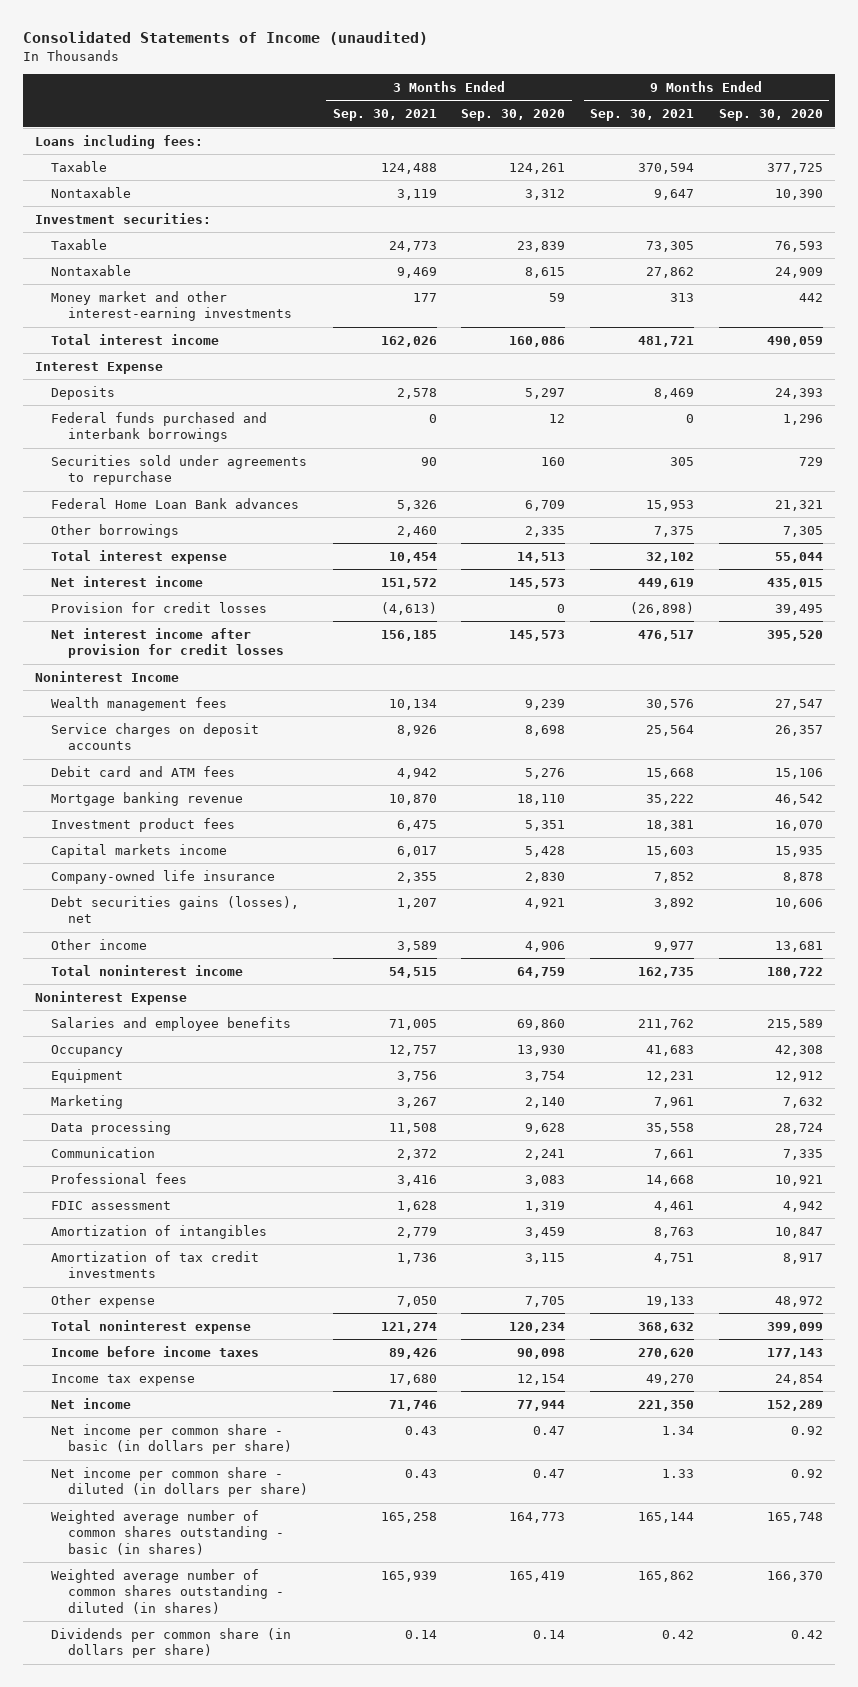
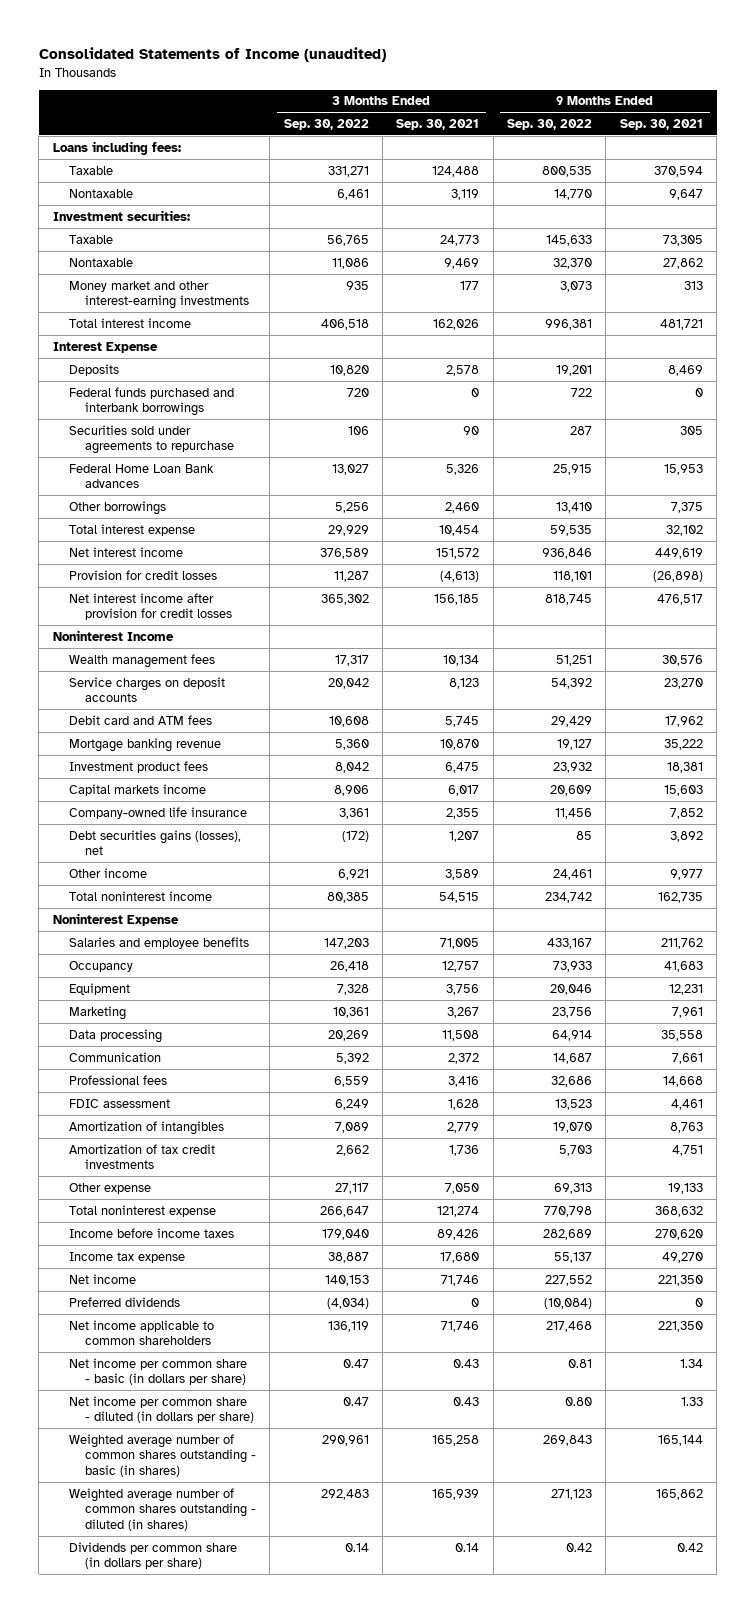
- | 3 Months Ended Sep. 30, 2021 | 3 Months Ended Sep. 30, 2020 | 9 Months Ended Sep. 30, 2021 | 9 Months Ended Sep. 30, 2020
+ | 3 Months Ended Sep. 30, 2022 | 3 Months Ended Sep. 30, 2021 | 9 Months Ended Sep. 30, 2022 | 9 Months Ended Sep. 30, 2021
- Service charges on deposit accounts | 8,926 | 8,698 | 25,564 | 26,357
- Debit card and ATM fees | 4,942 | 5,276 | 15,668 | 15,106
+ Service charges on deposit accounts | 20,042 | 8,123 | 54,392 | 23,270
+ Debit card and ATM fees | 10,608 | 5,745 | 29,429 | 17,962
+ Preferred dividends | (4,034) | 0 | (10,084) | 0
+ Net income applicable to common shareholders | 136,119 | 71,746 | 217,468 | 221,350

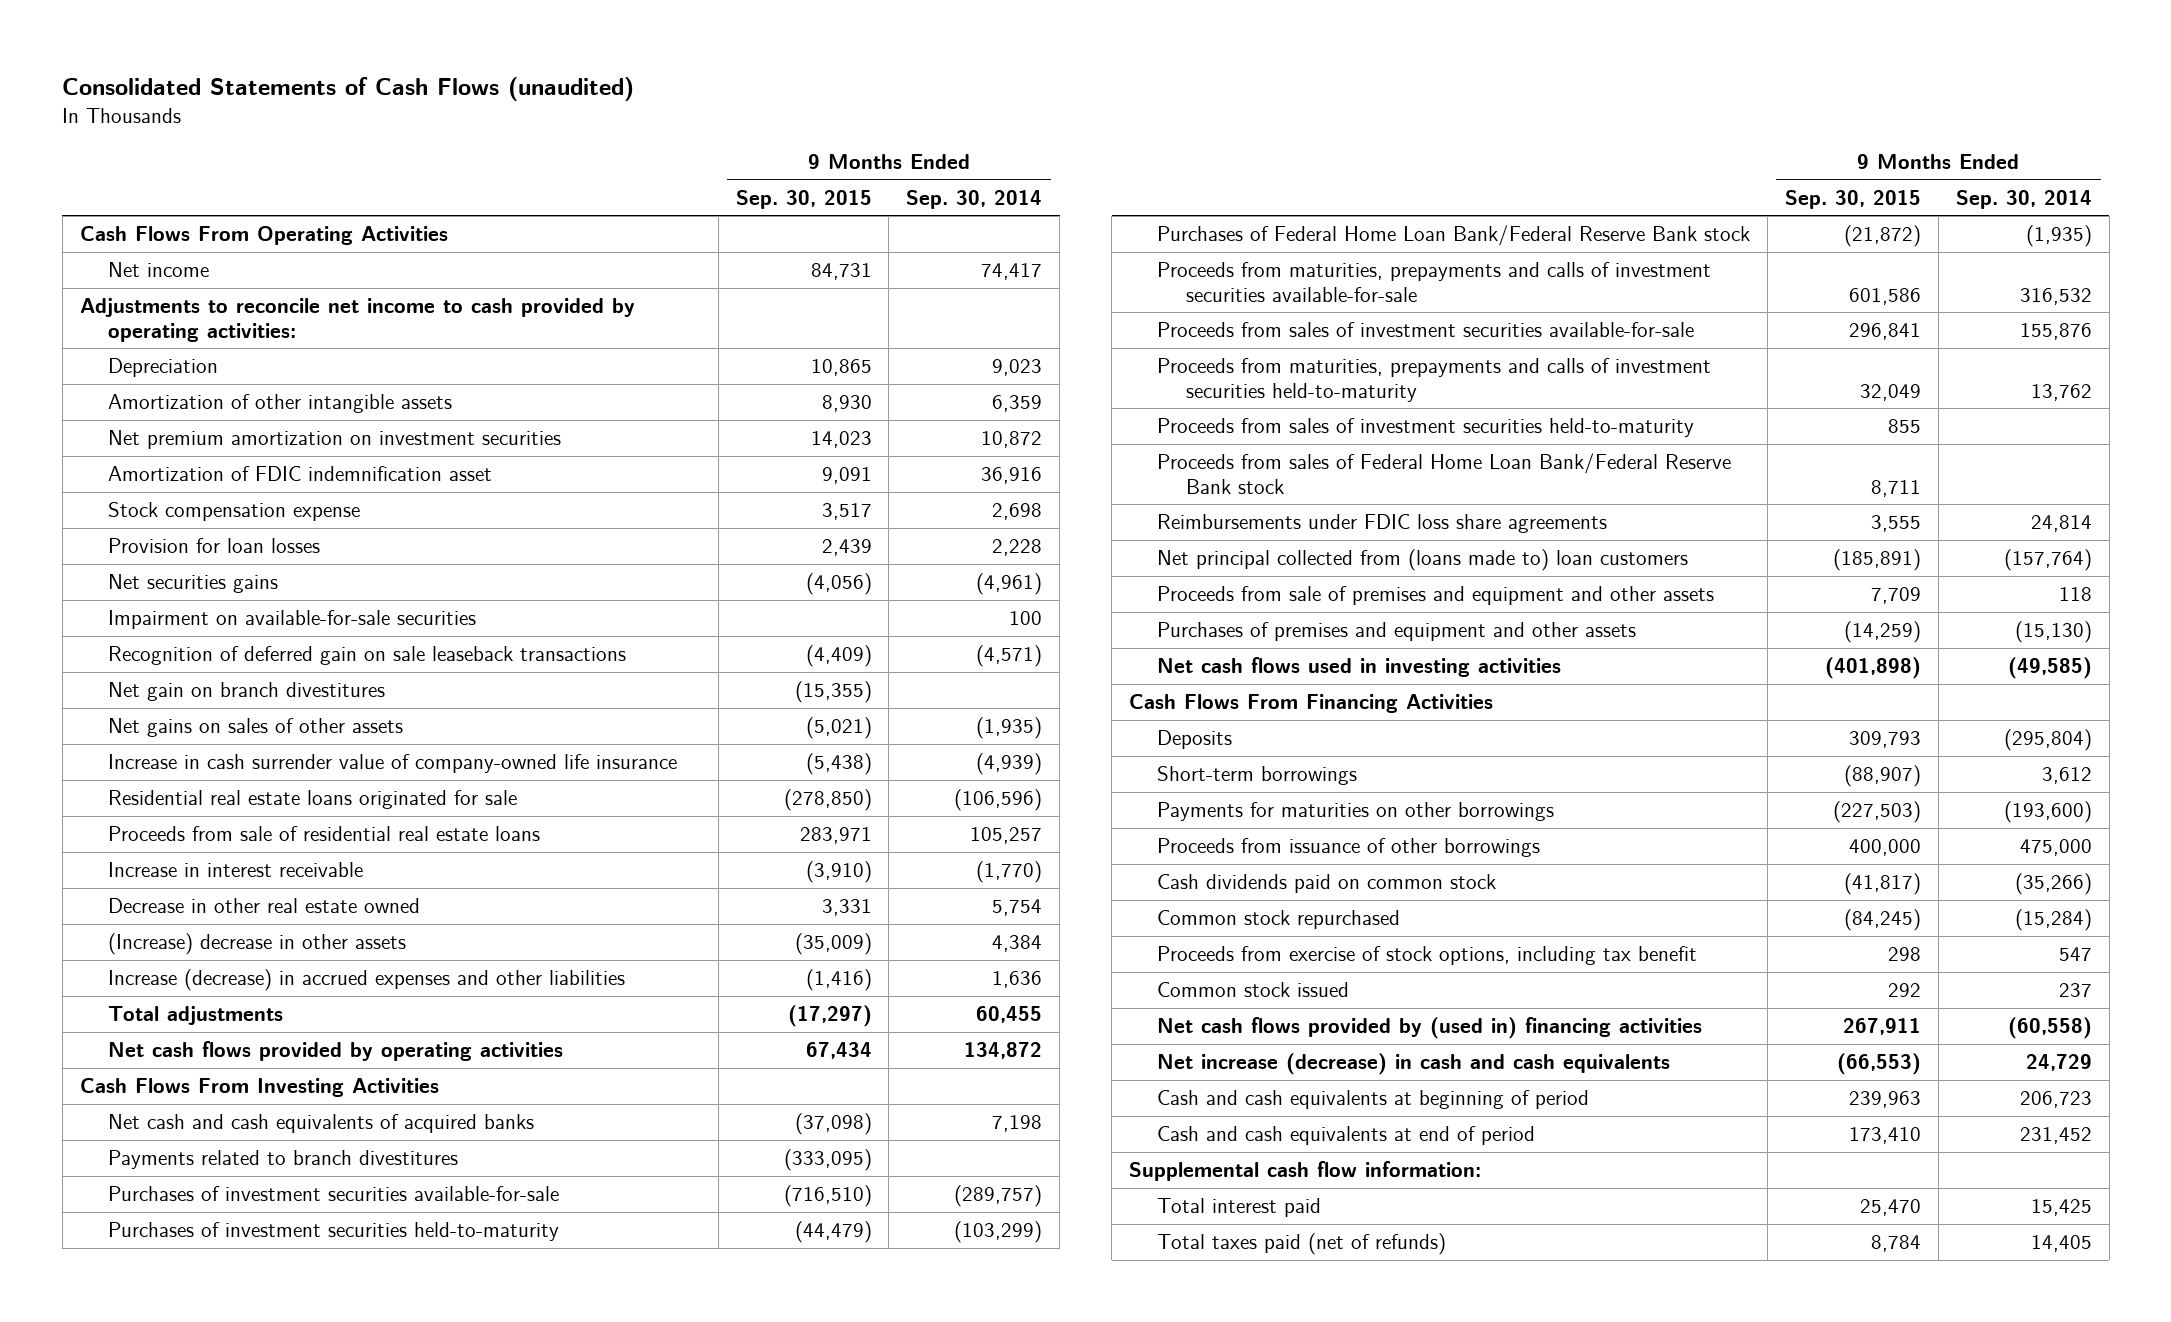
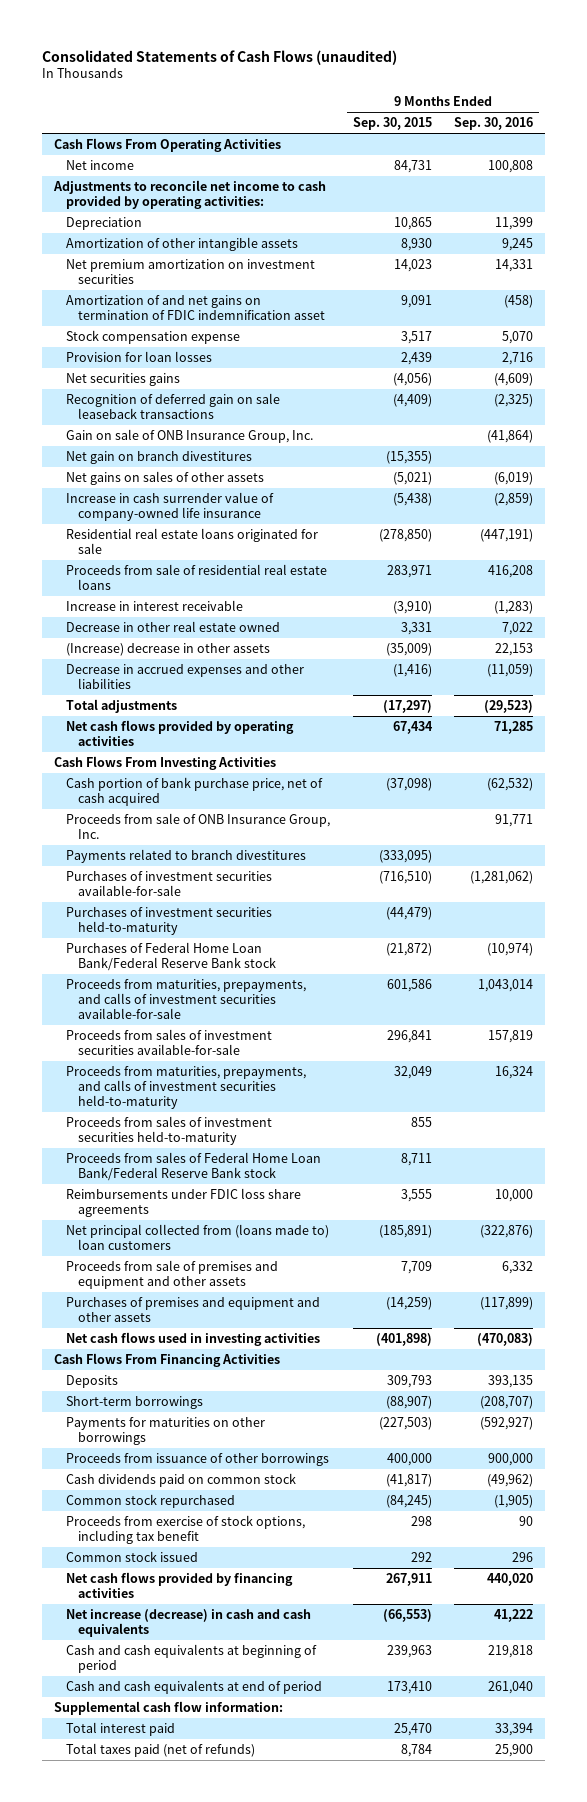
- | 9 Months Ended Sep. 30, 2015 | 9 Months Ended Sep. 30, 2014
+ | 9 Months Ended Sep. 30, 2015 | 9 Months Ended Sep. 30, 2016
- Amortization of FDIC indemnification asset | 9,091 | 36,916
+ Amortization of and net gains on termination of FDIC indemnification asset | 9,091 | (458)
- Impairment on available-for-sale securities | | 100
+ Gain on sale of ONB Insurance Group, Inc. | | (41,864)
- Increase (decrease) in accrued expenses and other liabilities | (1,416) | 1,636
+ Decrease in accrued expenses and other liabilities | (1,416) | (11,059)
- Net cash and cash equivalents of acquired banks | (37,098) | 7,198
+ Cash portion of bank purchase price, net of cash acquired | (37,098) | (62,532)
+ Proceeds from sale of ONB Insurance Group, Inc. | | 91,771
- Proceeds from maturities, prepayments and calls of investment securities available-for-sale | 601,586 | 316,532
+ Proceeds from maturities, prepayments, and calls of investment securities available-for-sale | 601,586 | 1,043,014
- Proceeds from maturities, prepayments and calls of investment securities held-to-maturity | 32,049 | 13,762
+ Proceeds from maturities, prepayments, and calls of investment securities held-to-maturity | 32,049 | 16,324
- Net cash flows provided by (used in) financing activities | 267,911 | (60,558)
+ Net cash flows provided by financing activities | 267,911 | 440,020

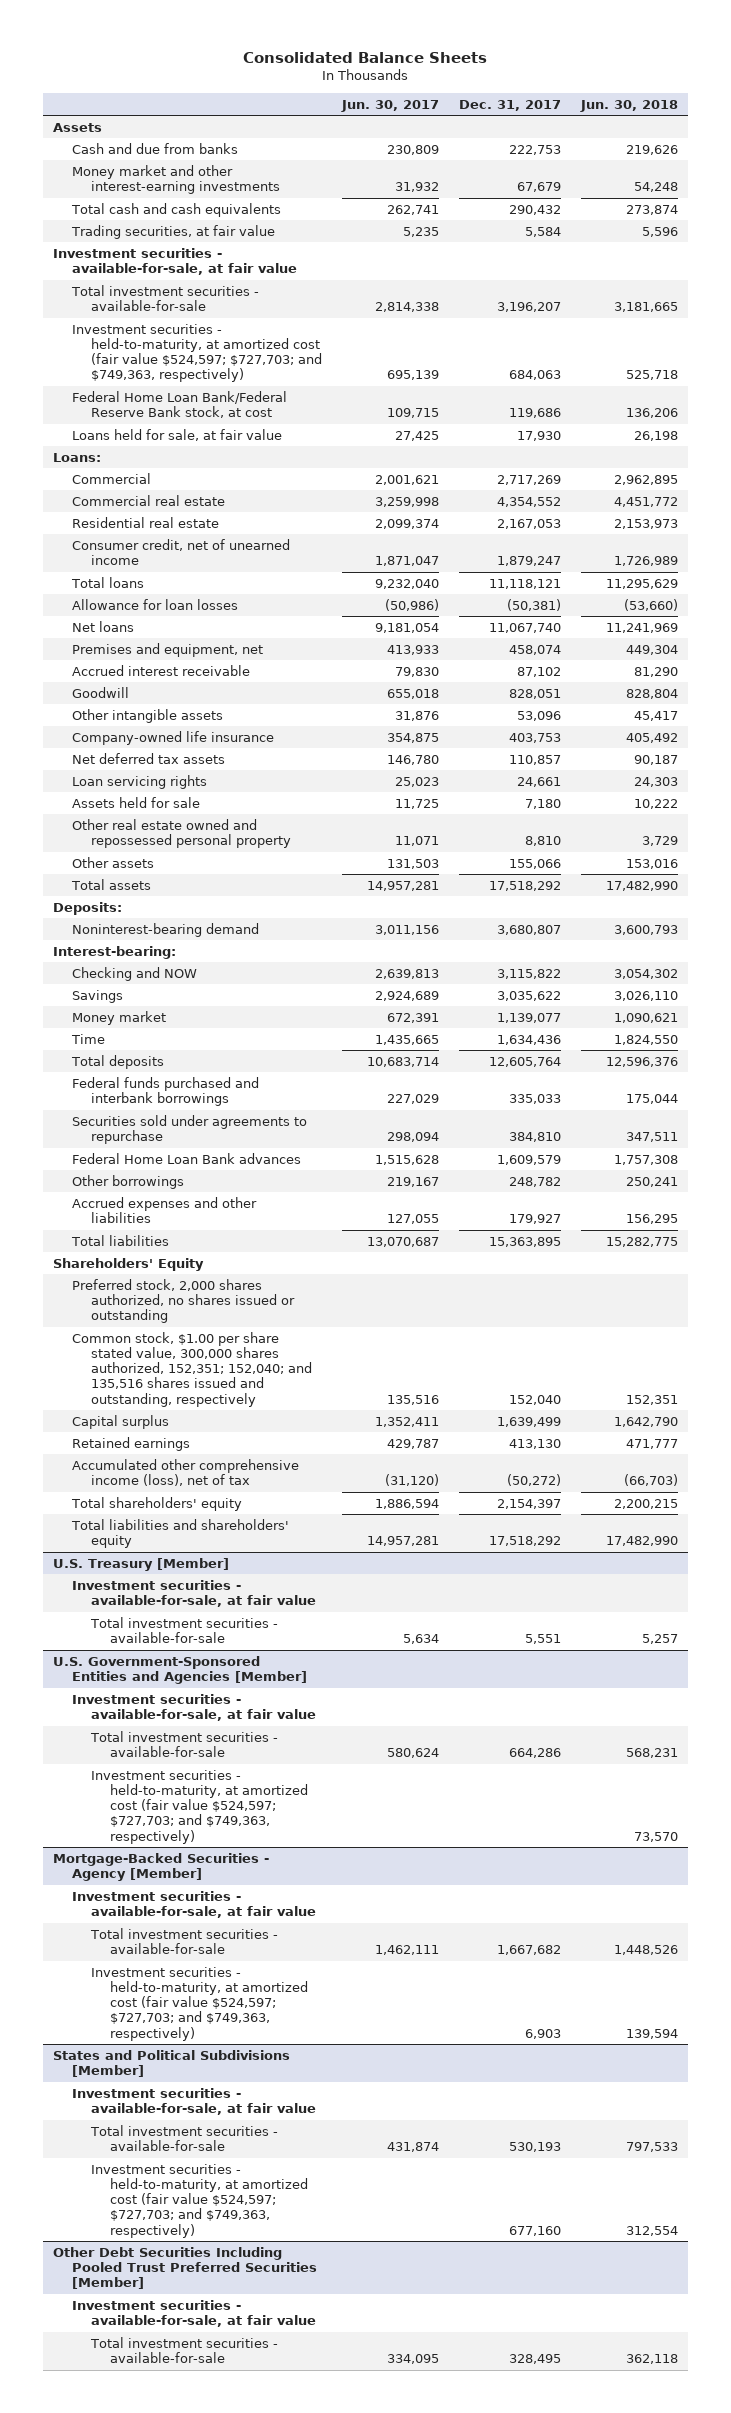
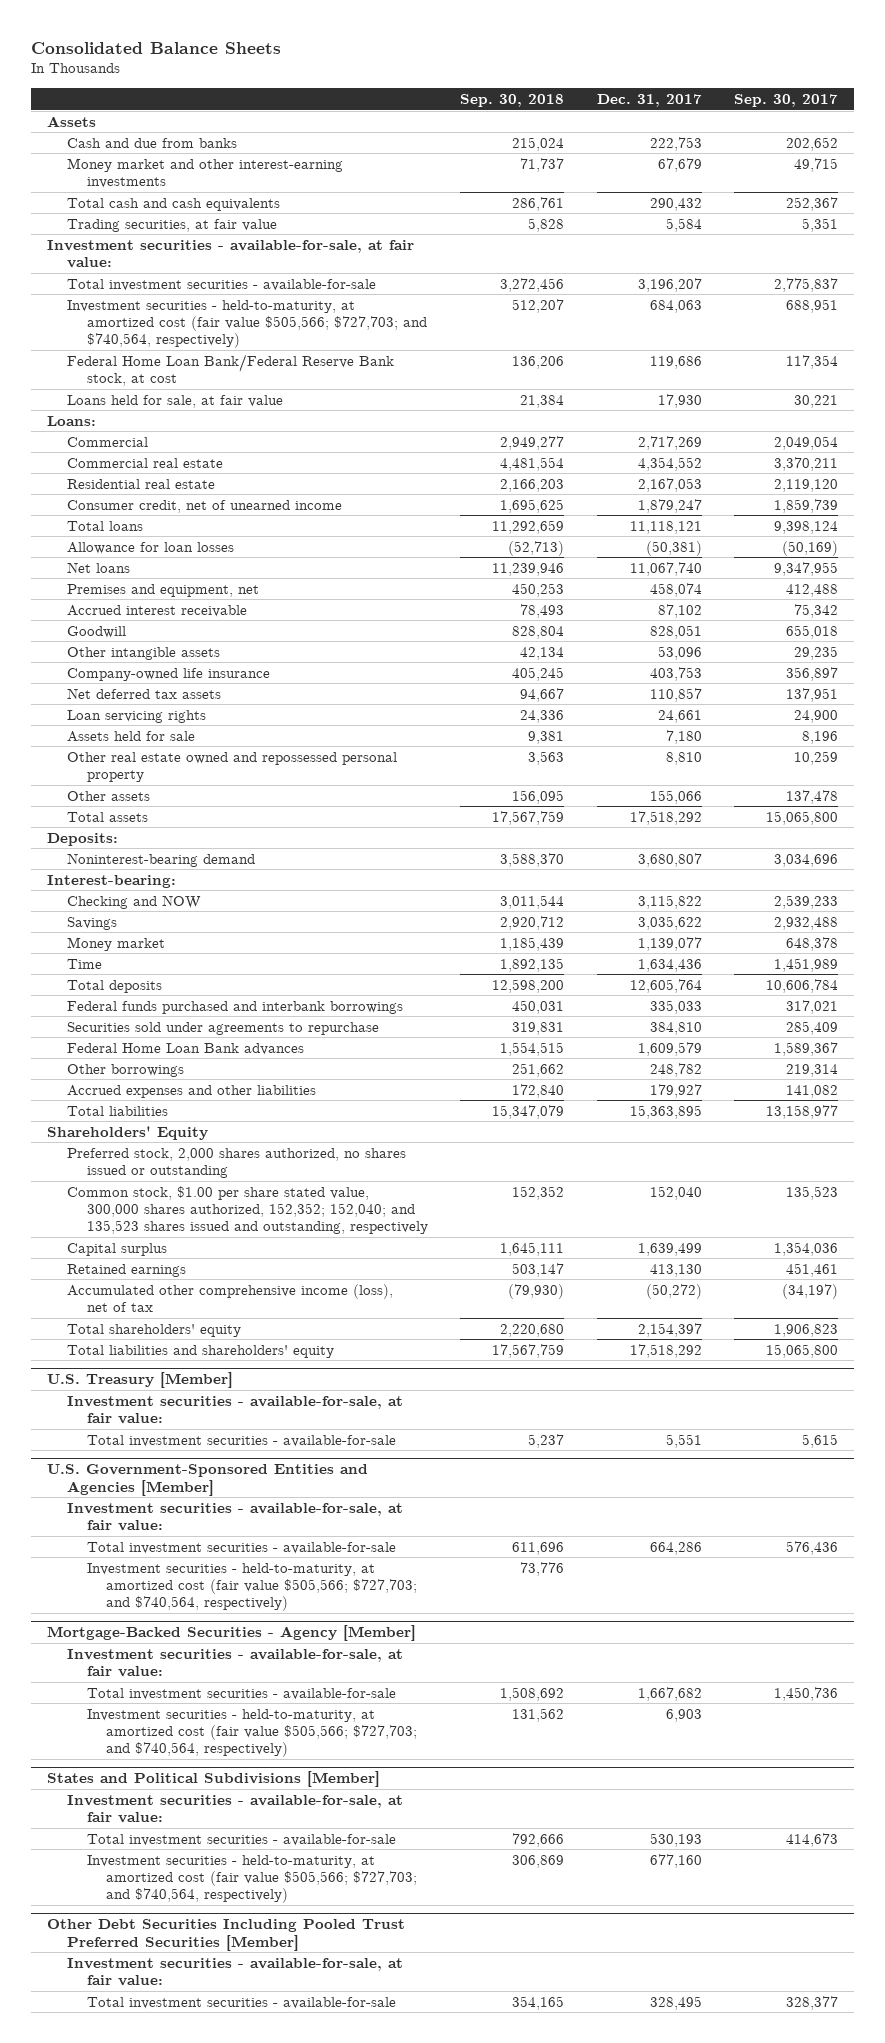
- | Jun. 30, 2017 | Dec. 31, 2017 | Jun. 30, 2018
+ | Sep. 30, 2018 | Dec. 31, 2017 | Sep. 30, 2017
- Investment securities - available-for-sale, at fair value
+ Investment securities - available-for-sale, at fair value:
- Investment securities - held-to-maturity, at amortized cost (fair value $524,597; $727,703; and $749,363, respectively) | 695,139 | 684,063 | 525,718
+ Investment securities - held-to-maturity, at amortized cost (fair value $505,566; $727,703; and $740,564, respectively) | 512,207 | 684,063 | 688,951
- Common stock, $1.00 per share stated value, 300,000 shares authorized, 152,351; 152,040; and 135,516 shares issued and outstanding, respectively | 135,516 | 152,040 | 152,351
+ Common stock, $1.00 per share stated value, 300,000 shares authorized, 152,352; 152,040; and 135,523 shares issued and outstanding, respectively | 152,352 | 152,040 | 135,523
@ U.S. Treasury [Member]
- Investment securities - available-for-sale, at fair value
+ Investment securities - available-for-sale, at fair value:
@ U.S. Government-Sponsored Entities and Agencies [Member]
- Investment securities - available-for-sale, at fair value
+ Investment securities - available-for-sale, at fair value:
- Investment securities - held-to-maturity, at amortized cost (fair value $524,597; $727,703; and $749,363, respectively) | | | 73,570
+ Investment securities - held-to-maturity, at amortized cost (fair value $505,566; $727,703; and $740,564, respectively) | 73,776 | |
@ Mortgage-Backed Securities - Agency [Member]
- Investment securities - available-for-sale, at fair value
+ Investment securities - available-for-sale, at fair value:
- Investment securities - held-to-maturity, at amortized cost (fair value $524,597; $727,703; and $749,363, respectively) | | 6,903 | 139,594
+ Investment securities - held-to-maturity, at amortized cost (fair value $505,566; $727,703; and $740,564, respectively) | 131,562 | 6,903 |
@ States and Political Subdivisions [Member]
- Investment securities - available-for-sale, at fair value
+ Investment securities - available-for-sale, at fair value:
- Investment securities - held-to-maturity, at amortized cost (fair value $524,597; $727,703; and $749,363, respectively) | | 677,160 | 312,554
+ Investment securities - held-to-maturity, at amortized cost (fair value $505,566; $727,703; and $740,564, respectively) | 306,869 | 677,160 |
@ Other Debt Securities Including Pooled Trust Preferred Securities [Member]
- Investment securities - available-for-sale, at fair value
+ Investment securities - available-for-sale, at fair value:

